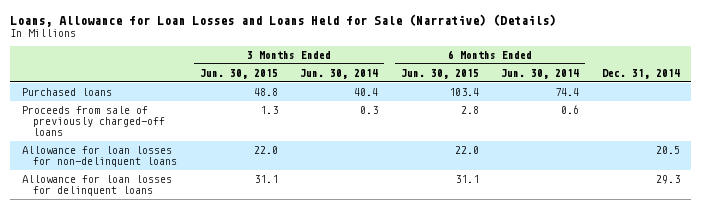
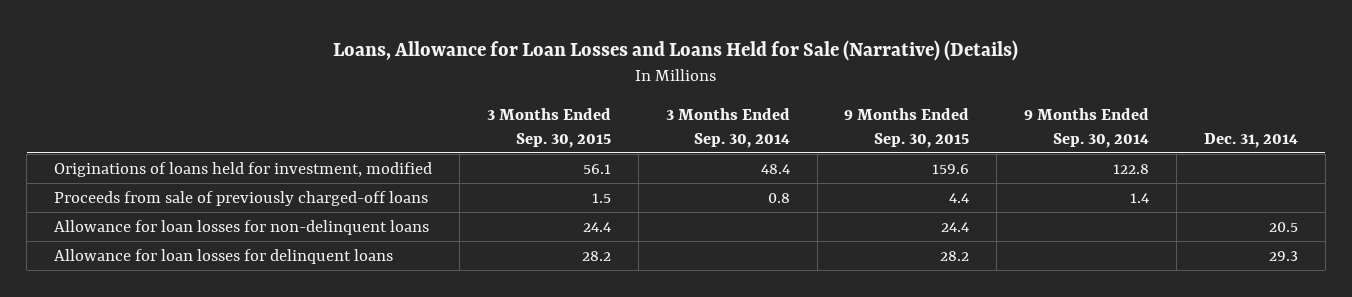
- | 3 Months Ended Jun. 30, 2015 | 3 Months Ended Jun. 30, 2014 | 6 Months Ended Jun. 30, 2015 | 6 Months Ended Jun. 30, 2014 | Dec. 31, 2014
+ | 3 Months Ended Sep. 30, 2015 | 3 Months Ended Sep. 30, 2014 | 9 Months Ended Sep. 30, 2015 | 9 Months Ended Sep. 30, 2014 | Dec. 31, 2014
- Purchased loans | 48.8 | 40.4 | 103.4 | 74.4 |
+ Originations of loans held for investment, modified | 56.1 | 48.4 | 159.6 | 122.8 |

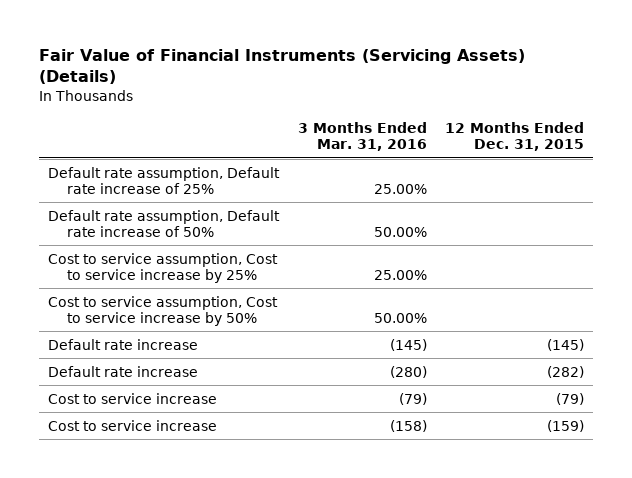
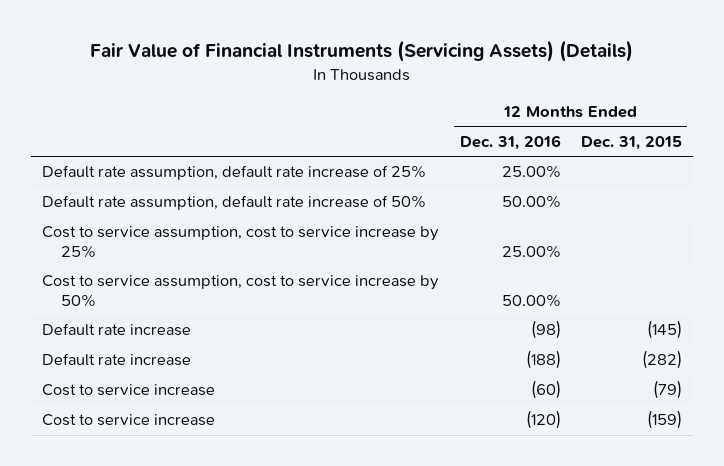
- | 3 Months Ended Mar. 31, 2016 | 12 Months Ended Dec. 31, 2015
+ | 12 Months Ended Dec. 31, 2016 | 12 Months Ended Dec. 31, 2015
- Default rate assumption, Default rate increase of 25% | 25.00% |
- Default rate assumption, Default rate increase of 50% | 50.00% |
- Cost to service assumption, Cost to service increase by 25% | 25.00% |
- Cost to service assumption, Cost to service increase by 50% | 50.00% |
+ Default rate assumption, default rate increase of 25% | 25.00% |
+ Default rate assumption, default rate increase of 50% | 50.00% |
+ Cost to service assumption, cost to service increase by 25% | 25.00% |
+ Cost to service assumption, cost to service increase by 50% | 50.00% |

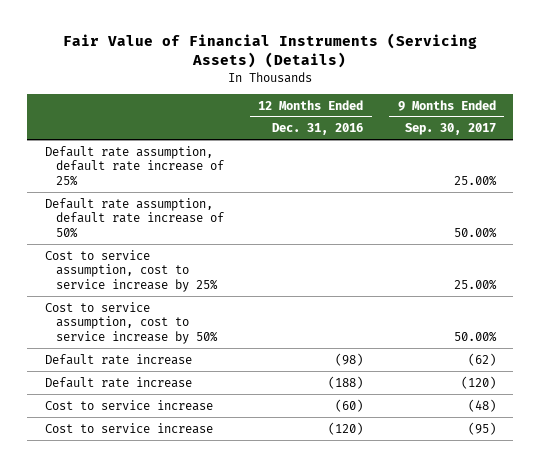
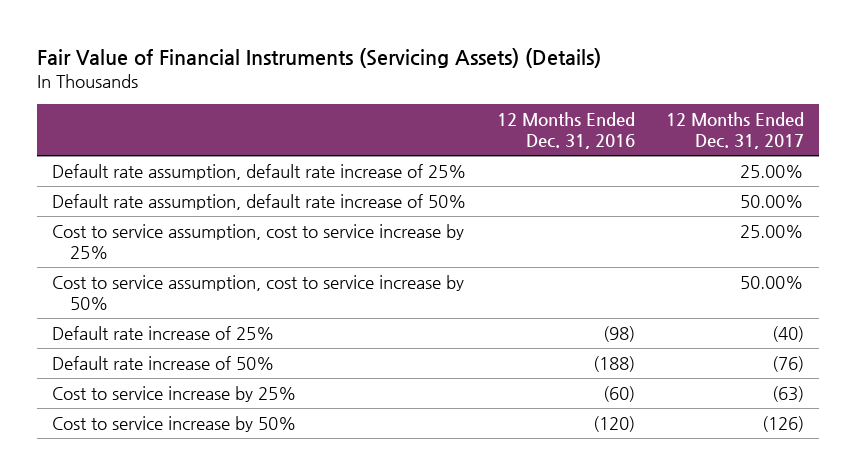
- | 12 Months Ended Dec. 31, 2016 | 9 Months Ended Sep. 30, 2017
+ | 12 Months Ended Dec. 31, 2016 | 12 Months Ended Dec. 31, 2017
- Default rate increase | (98) | (62)
- Default rate increase | (188) | (120)
- Cost to service increase | (60) | (48)
- Cost to service increase | (120) | (95)
+ Default rate increase of 25% | (98) | (40)
+ Default rate increase of 50% | (188) | (76)
+ Cost to service increase by 25% | (60) | (63)
+ Cost to service increase by 50% | (120) | (126)

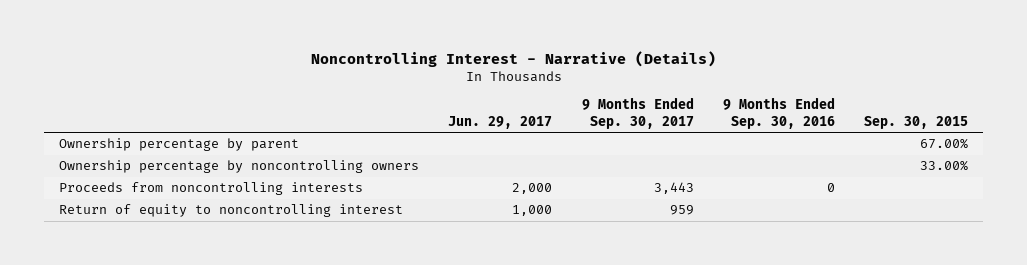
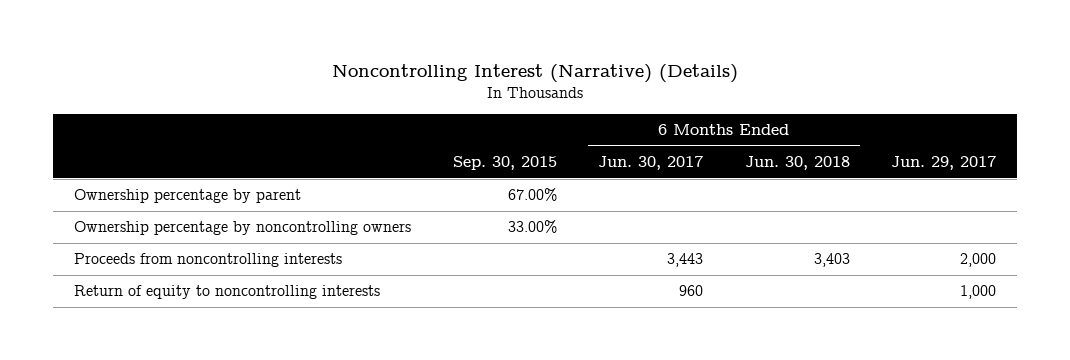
- Noncontrolling Interest - Narrative (Details)
+ Noncontrolling Interest (Narrative) (Details)
- | Jun. 29, 2017 | 9 Months Ended Sep. 30, 2017 | 9 Months Ended Sep. 30, 2016 | Sep. 30, 2015
+ | Sep. 30, 2015 | 6 Months Ended Jun. 30, 2017 | 6 Months Ended Jun. 30, 2018 | Jun. 29, 2017
- Return of equity to noncontrolling interest | 1,000 | 959 | |
+ Return of equity to noncontrolling interests | | 960 | | 1,000

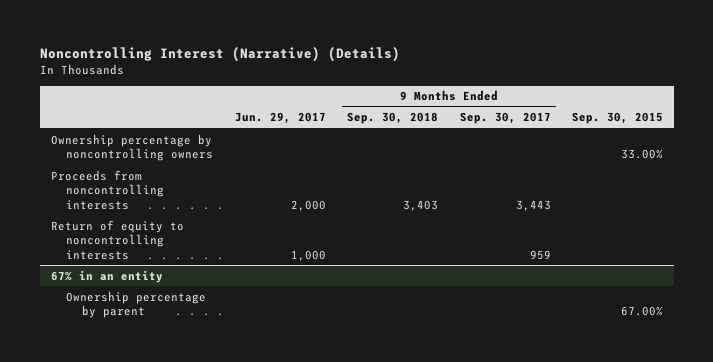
- | Sep. 30, 2015 | 6 Months Ended Jun. 30, 2017 | 6 Months Ended Jun. 30, 2018 | Jun. 29, 2017
+ | Jun. 29, 2017 | 9 Months Ended Sep. 30, 2018 | 9 Months Ended Sep. 30, 2017 | Sep. 30, 2015
- Ownership percentage by parent | 67.00% | | |
+ 67% in an entity
+ Ownership percentage by parent | | | | 67.00%

